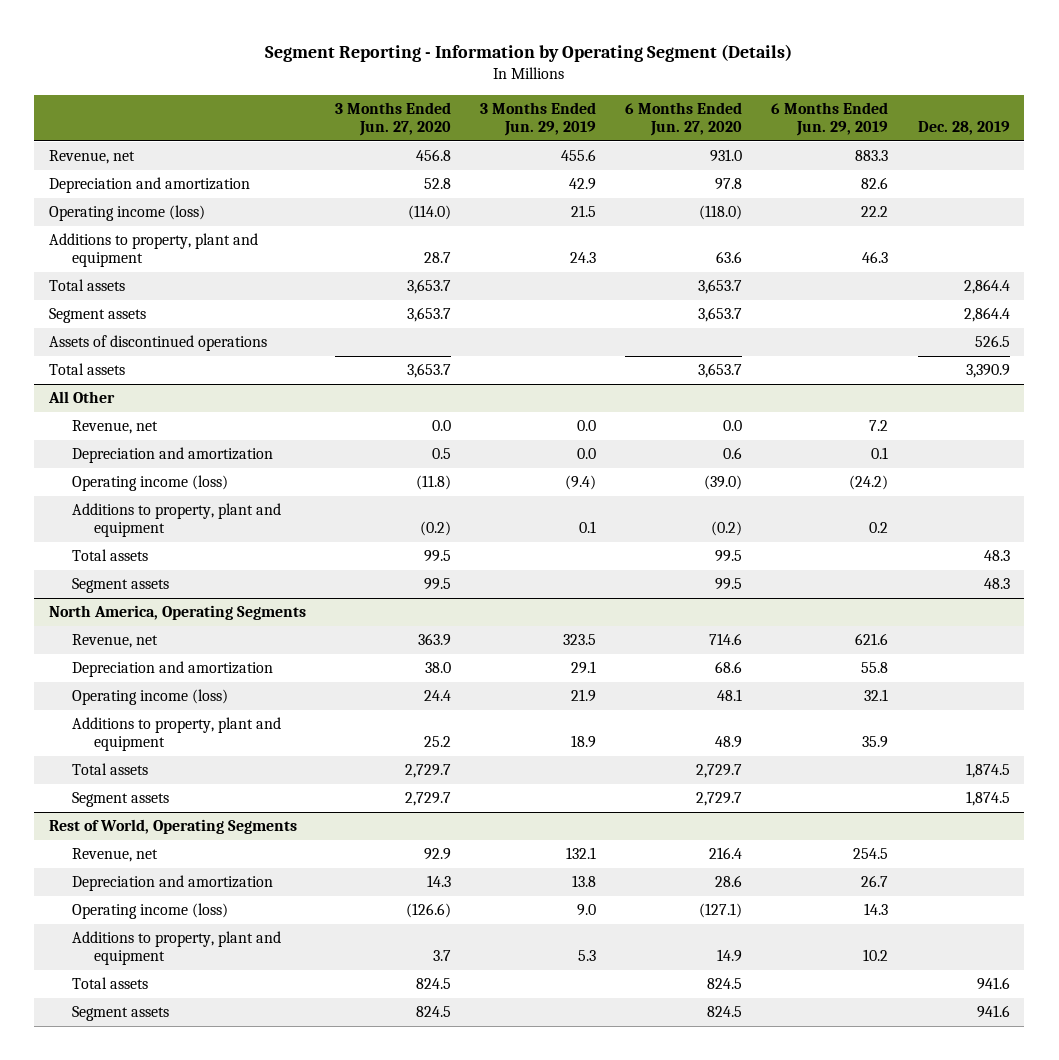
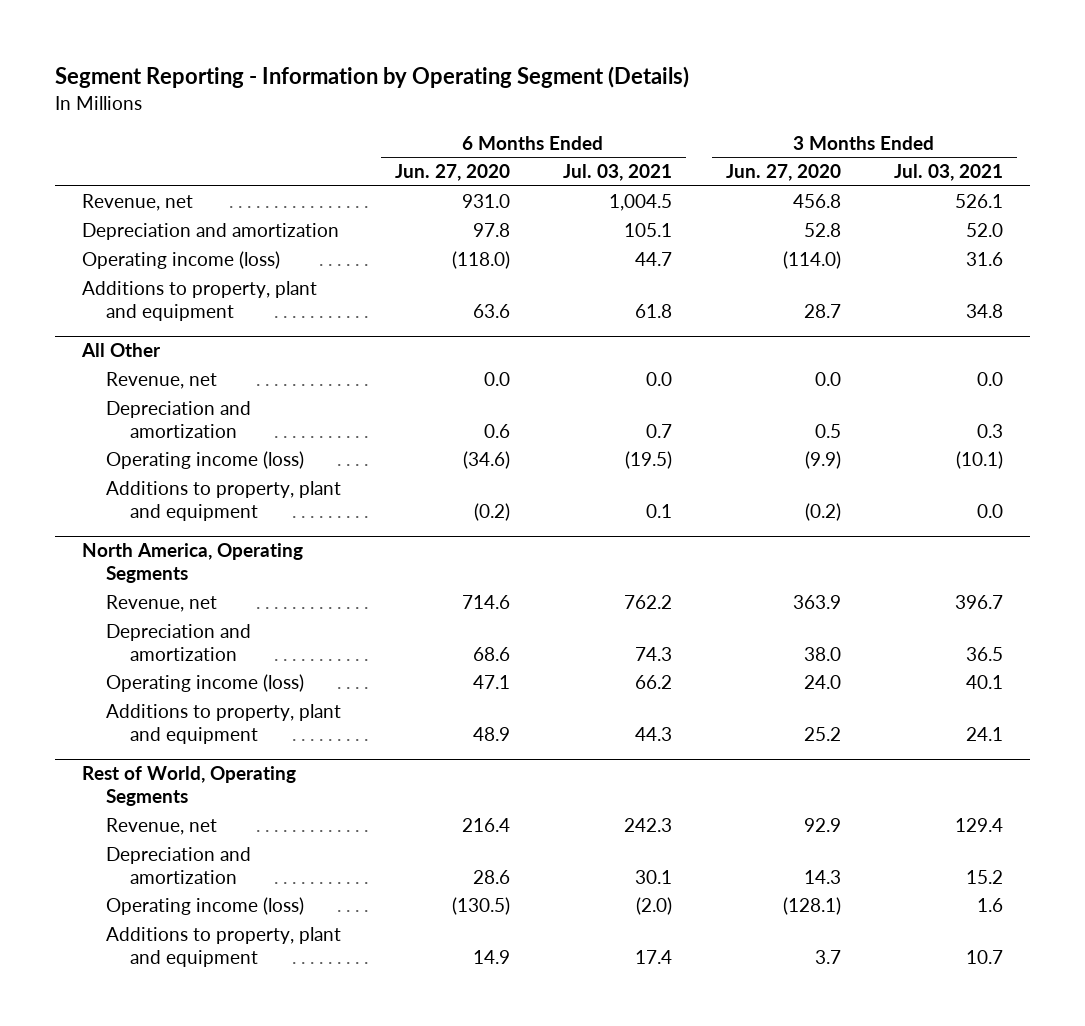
- | 3 Months Ended Jun. 27, 2020 | 3 Months Ended Jun. 29, 2019 | 6 Months Ended Jun. 27, 2020 | 6 Months Ended Jun. 29, 2019 | Dec. 28, 2019
+ | 6 Months Ended Jun. 27, 2020 | 6 Months Ended Jul. 03, 2021 | 3 Months Ended Jun. 27, 2020 | 3 Months Ended Jul. 03, 2021
- Total assets | 3,653.7 | | 3,653.7 | | 2,864.4
- Segment assets | 3,653.7 | | 3,653.7 | | 2,864.4
- Assets of discontinued operations | | | | | 526.5
- Total assets | 3,653.7 | | 3,653.7 | | 3,390.9
@ All Other
- Operating income (loss) | (11.8) | (9.4) | (39.0) | (24.2) |
+ Operating income (loss) | (34.6) | (19.5) | (9.9) | (10.1)
- Total assets | 99.5 | | 99.5 | | 48.3
- Segment assets | 99.5 | | 99.5 | | 48.3
@ North America, Operating Segments
- Operating income (loss) | 24.4 | 21.9 | 48.1 | 32.1 |
+ Operating income (loss) | 47.1 | 66.2 | 24.0 | 40.1
- Total assets | 2,729.7 | | 2,729.7 | | 1,874.5
- Segment assets | 2,729.7 | | 2,729.7 | | 1,874.5
@ Rest of World, Operating Segments
- Operating income (loss) | (126.6) | 9.0 | (127.1) | 14.3 |
+ Operating income (loss) | (130.5) | (2.0) | (128.1) | 1.6
- Total assets | 824.5 | | 824.5 | | 941.6
- Segment assets | 824.5 | | 824.5 | | 941.6

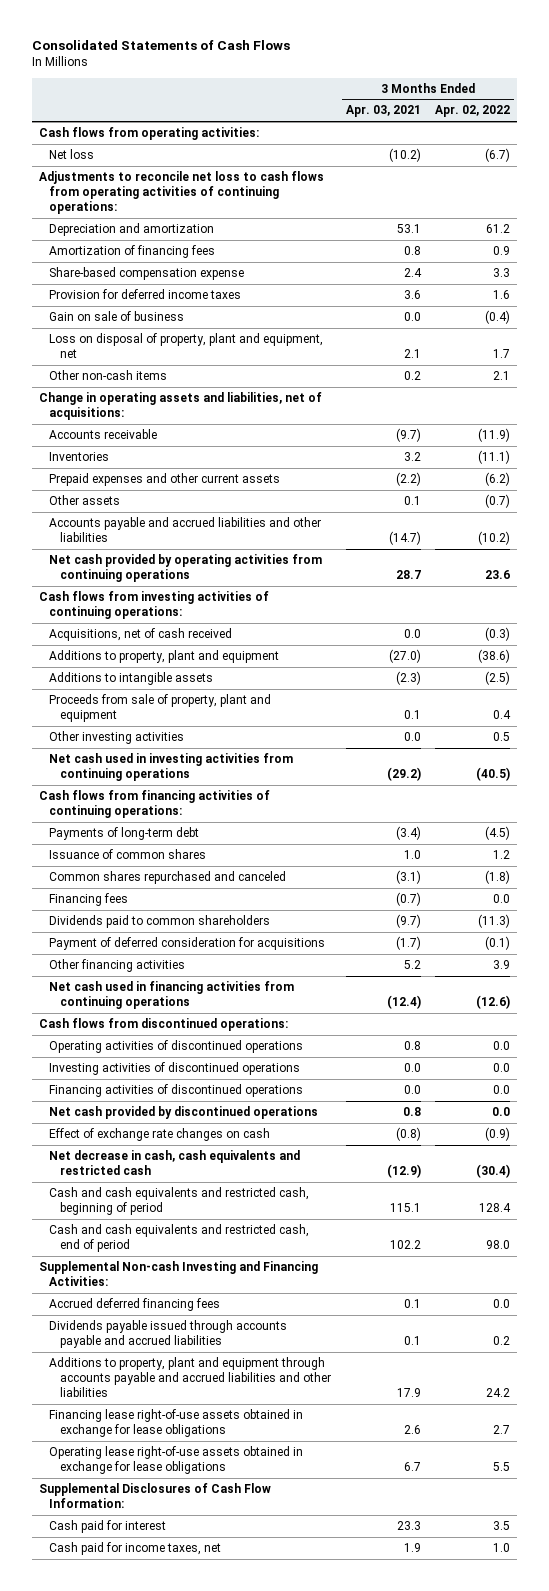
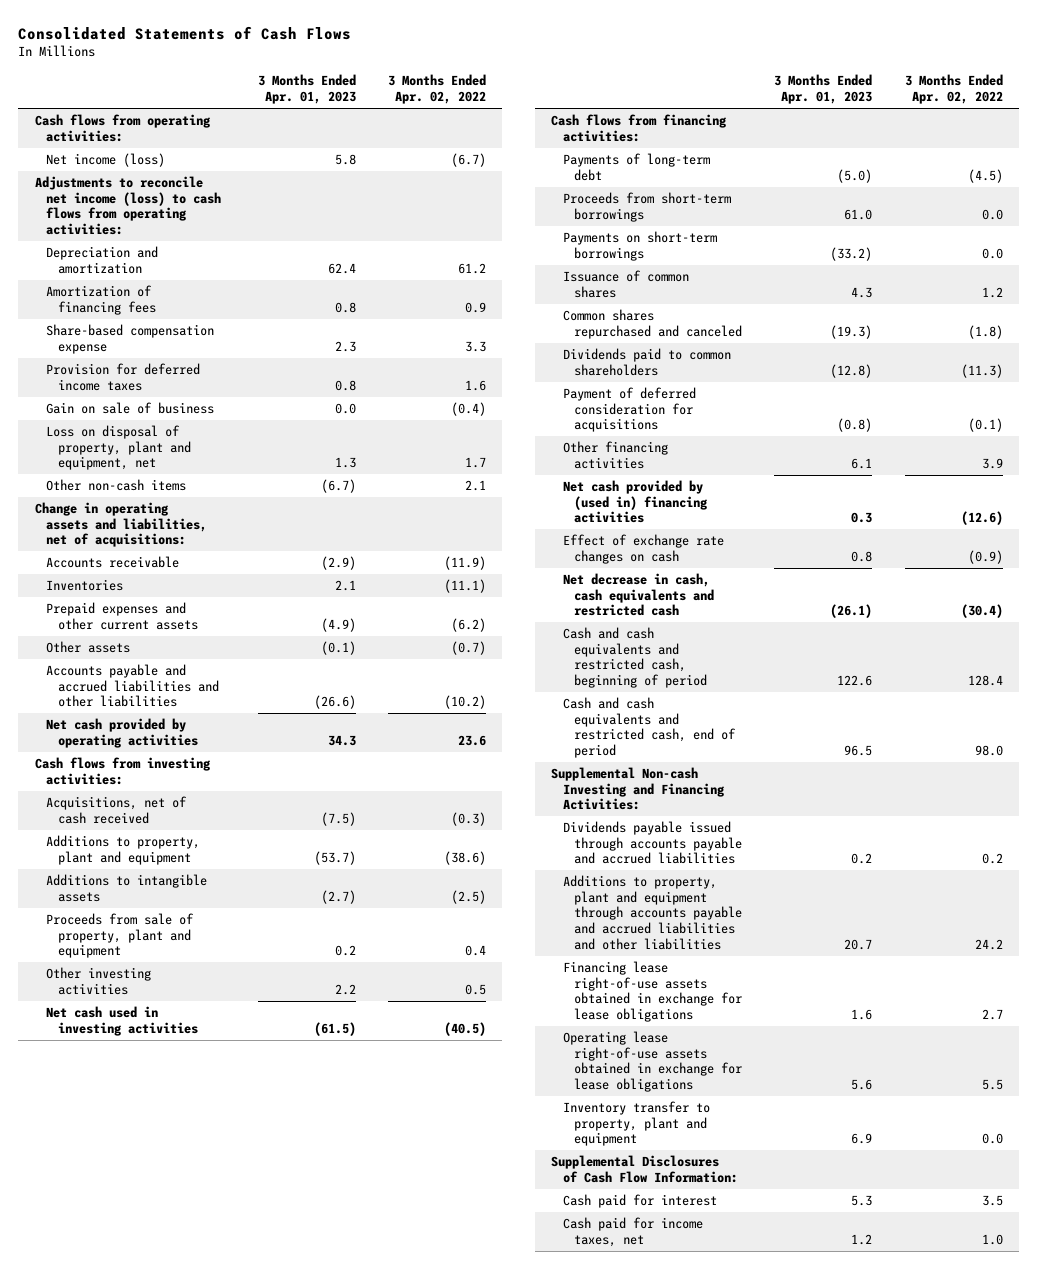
- | 3 Months Ended Apr. 03, 2021 | 3 Months Ended Apr. 02, 2022
+ | 3 Months Ended Apr. 01, 2023 | 3 Months Ended Apr. 02, 2022
- Net loss | (10.2) | (6.7)
- Adjustments to reconcile net loss to cash flows from operating activities of continuing operations:
+ Net income (loss) | 5.8 | (6.7)
+ Adjustments to reconcile net income (loss) to cash flows from operating activities:
- Net cash provided by operating activities from continuing operations | 28.7 | 23.6
- Cash flows from investing activities of continuing operations:
+ Net cash provided by operating activities | 34.3 | 23.6
+ Cash flows from investing activities:
- Net cash used in investing activities from continuing operations | (29.2) | (40.5)
- Cash flows from financing activities of continuing operations:
+ Net cash used in investing activities | (61.5) | (40.5)
+ Cash flows from financing activities:
+ Proceeds from short-term borrowings | 61.0 | 0.0
+ Payments on short-term borrowings | (33.2) | 0.0
- Financing fees | (0.7) | 0.0
- Net cash used in financing activities from continuing operations | (12.4) | (12.6)
- Cash flows from discontinued operations:
- Operating activities of discontinued operations | 0.8 | 0.0
- Investing activities of discontinued operations | 0.0 | 0.0
- Financing activities of discontinued operations | 0.0 | 0.0
- Net cash provided by discontinued operations | 0.8 | 0.0
+ Net cash provided by (used in) financing activities | 0.3 | (12.6)
- Accrued deferred financing fees | 0.1 | 0.0
+ Inventory transfer to property, plant and equipment | 6.9 | 0.0

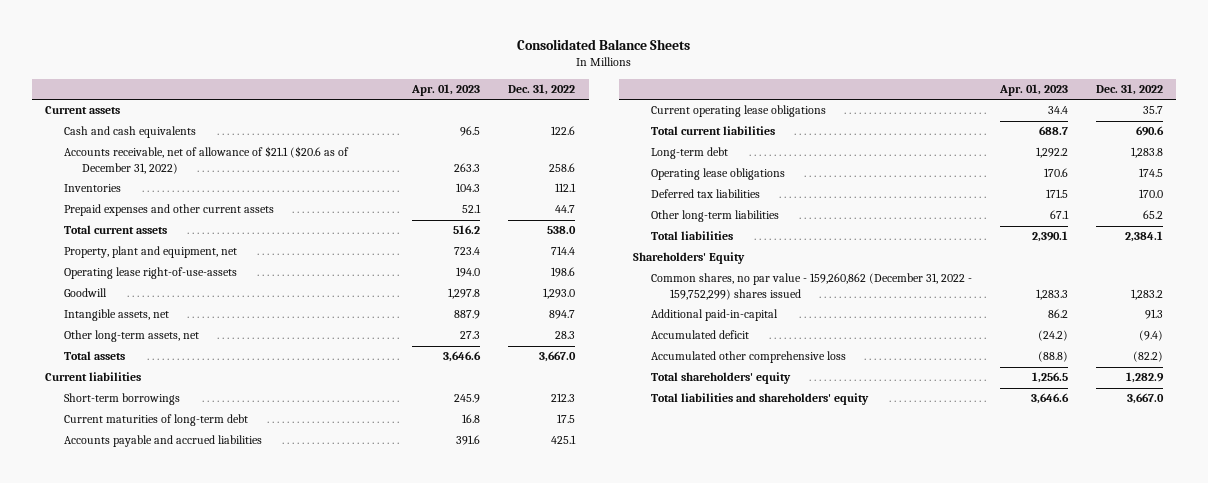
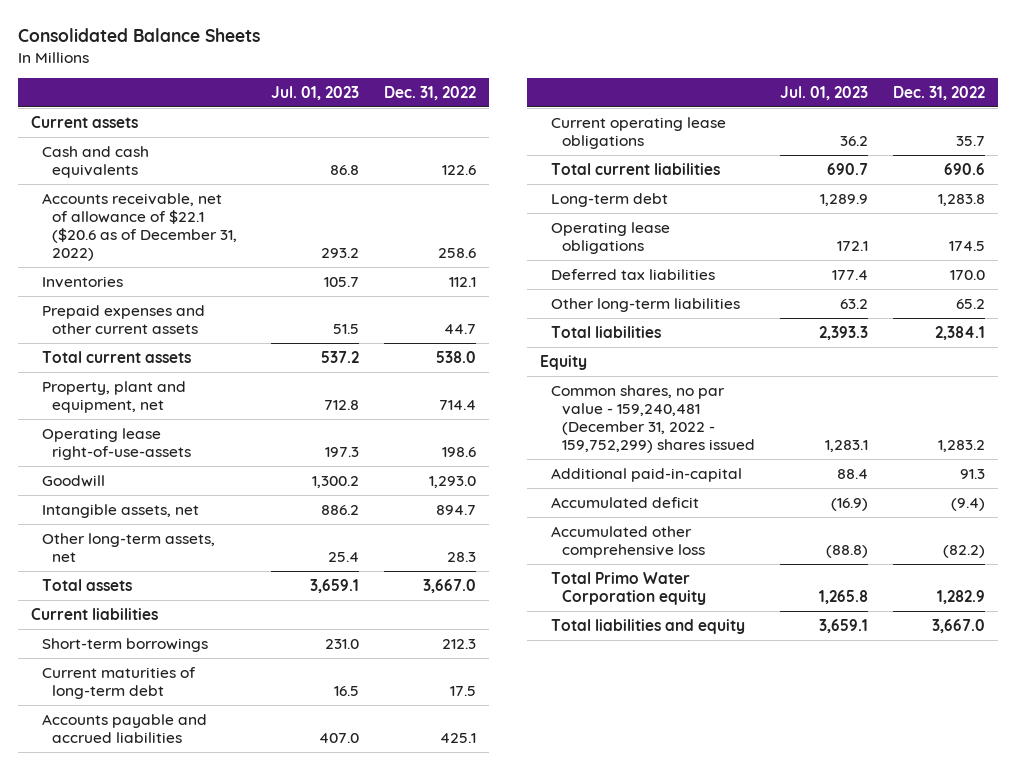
- | Apr. 01, 2023 | Dec. 31, 2022
+ | Jul. 01, 2023 | Dec. 31, 2022
- Accounts receivable, net of allowance of $21.1 ($20.6 as of December 31, 2022) | 263.3 | 258.6
+ Accounts receivable, net of allowance of $22.1 ($20.6 as of December 31, 2022) | 293.2 | 258.6
- Shareholders' Equity
- Common shares, no par value - 159,260,862 (December 31, 2022 - 159,752,299) shares issued | 1,283.3 | 1,283.2
+ Equity
+ Common shares, no par value - 159,240,481 (December 31, 2022 - 159,752,299) shares issued | 1,283.1 | 1,283.2
- Total shareholders' equity | 1,256.5 | 1,282.9
- Total liabilities and shareholders' equity | 3,646.6 | 3,667.0
+ Total Primo Water Corporation equity | 1,265.8 | 1,282.9
+ Total liabilities and equity | 3,659.1 | 3,667.0

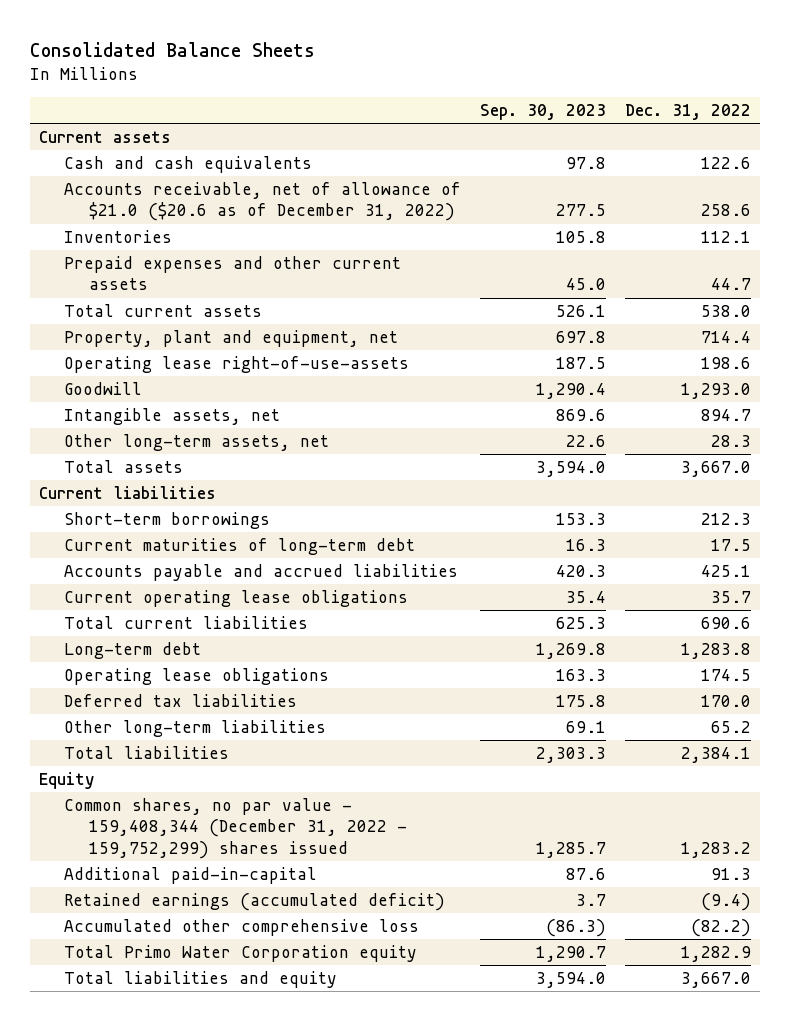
- | Jul. 01, 2023 | Dec. 31, 2022
+ | Sep. 30, 2023 | Dec. 31, 2022
- Accounts receivable, net of allowance of $22.1 ($20.6 as of December 31, 2022) | 293.2 | 258.6
+ Accounts receivable, net of allowance of $21.0 ($20.6 as of December 31, 2022) | 277.5 | 258.6
- Common shares, no par value - 159,240,481 (December 31, 2022 - 159,752,299) shares issued | 1,283.1 | 1,283.2
+ Common shares, no par value - 159,408,344 (December 31, 2022 - 159,752,299) shares issued | 1,285.7 | 1,283.2
- Accumulated deficit | (16.9) | (9.4)
+ Retained earnings (accumulated deficit) | 3.7 | (9.4)

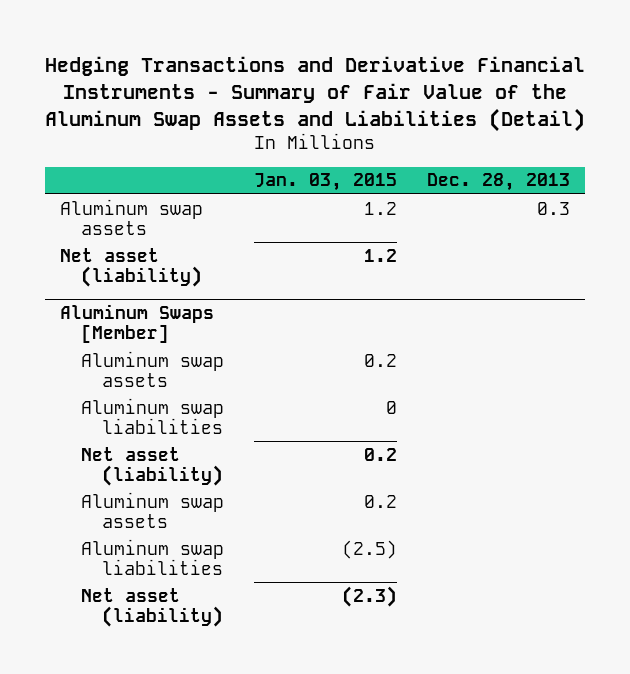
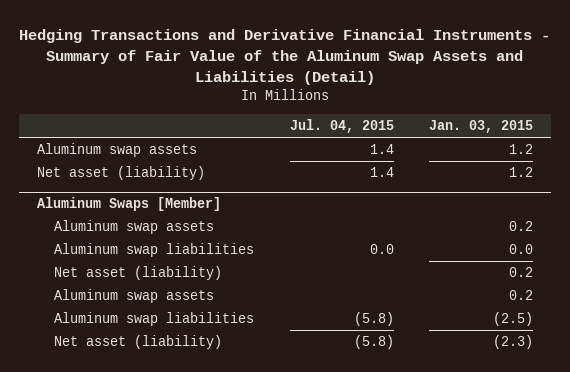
- | Jan. 03, 2015 | Dec. 28, 2013
+ | Jul. 04, 2015 | Jan. 03, 2015
@ Aluminum Swaps [Member]
- Aluminum swap liabilities | 0 |
+ Aluminum swap liabilities | 0.0 | 0.0

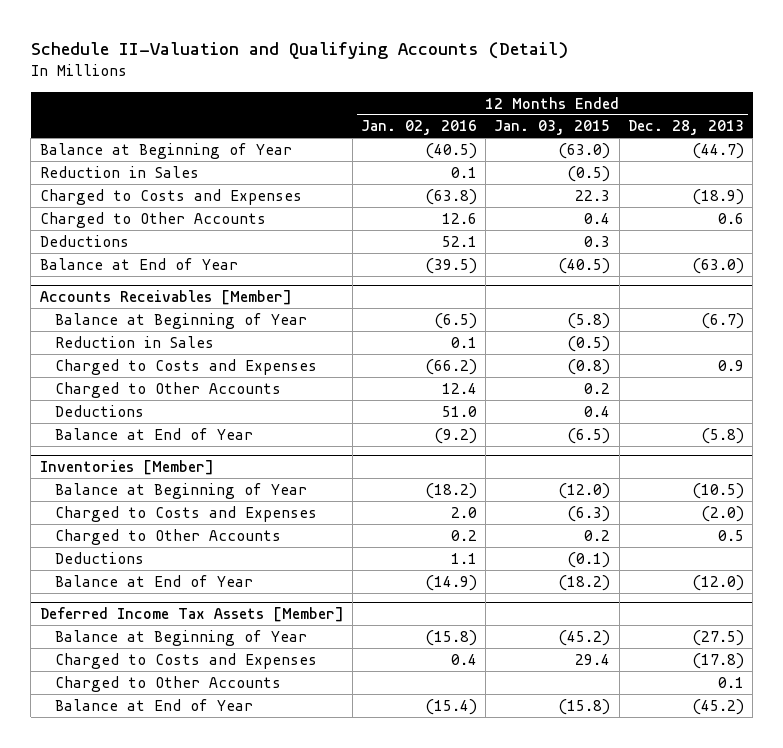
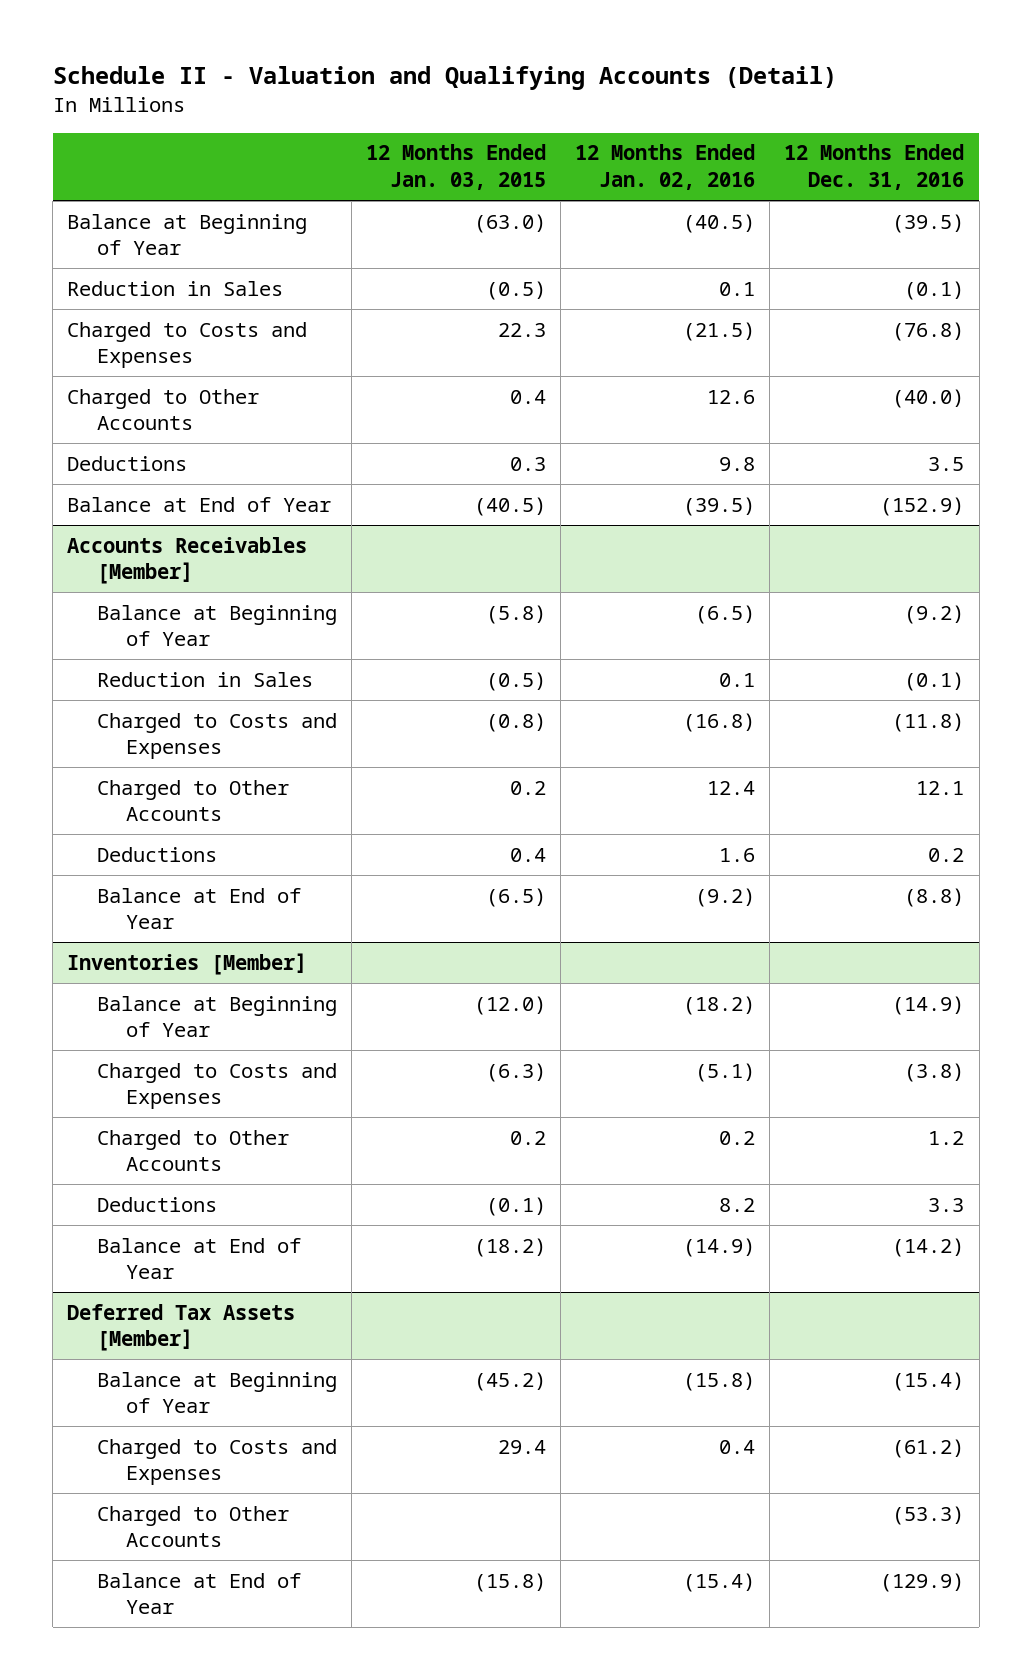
- Schedule II-Valuation and Qualifying Accounts (Detail)
+ Schedule II - Valuation and Qualifying Accounts (Detail)
- | 12 Months Ended Jan. 02, 2016 | 12 Months Ended Jan. 03, 2015 | 12 Months Ended Dec. 28, 2013
+ | 12 Months Ended Jan. 03, 2015 | 12 Months Ended Jan. 02, 2016 | 12 Months Ended Dec. 31, 2016
- Charged to Costs and Expenses | (63.8) | 22.3 | (18.9)
+ Charged to Costs and Expenses | 22.3 | (21.5) | (76.8)
- Deductions | 52.1 | 0.3 |
+ Deductions | 0.3 | 9.8 | 3.5
@ Accounts Receivables [Member]
- Charged to Costs and Expenses | (66.2) | (0.8) | 0.9
+ Charged to Costs and Expenses | (0.8) | (16.8) | (11.8)
- Deductions | 51.0 | 0.4 |
+ Deductions | 0.4 | 1.6 | 0.2
@ Inventories [Member]
- Charged to Costs and Expenses | 2.0 | (6.3) | (2.0)
+ Charged to Costs and Expenses | (6.3) | (5.1) | (3.8)
- Deductions | 1.1 | (0.1) |
+ Deductions | (0.1) | 8.2 | 3.3
- Deferred Income Tax Assets [Member]
+ Deferred Tax Assets [Member]

